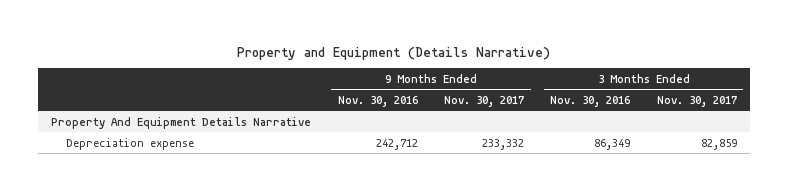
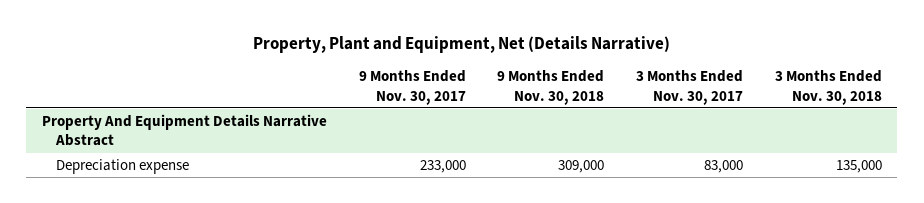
- Property and Equipment (Details Narrative)
+ Property, Plant and Equipment, Net (Details Narrative)
- | 9 Months Ended Nov. 30, 2016 | 9 Months Ended Nov. 30, 2017 | 3 Months Ended Nov. 30, 2016 | 3 Months Ended Nov. 30, 2017
+ | 9 Months Ended Nov. 30, 2017 | 9 Months Ended Nov. 30, 2018 | 3 Months Ended Nov. 30, 2017 | 3 Months Ended Nov. 30, 2018
- Property And Equipment Details Narrative
- Depreciation expense | 242,712 | 233,332 | 86,349 | 82,859
+ Property And Equipment Details Narrative Abstract
+ Depreciation expense | 233,000 | 309,000 | 83,000 | 135,000

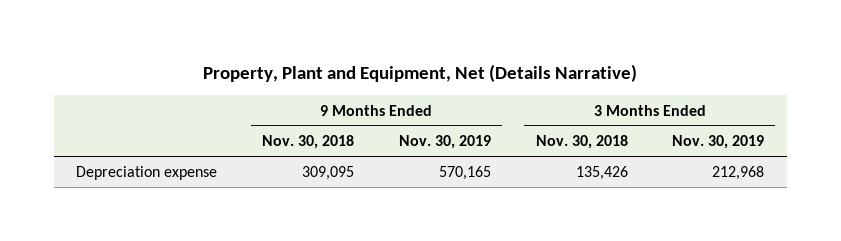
- | 9 Months Ended Nov. 30, 2017 | 9 Months Ended Nov. 30, 2018 | 3 Months Ended Nov. 30, 2017 | 3 Months Ended Nov. 30, 2018
+ | 9 Months Ended Nov. 30, 2018 | 9 Months Ended Nov. 30, 2019 | 3 Months Ended Nov. 30, 2018 | 3 Months Ended Nov. 30, 2019
- Property And Equipment Details Narrative Abstract
- Depreciation expense | 233,000 | 309,000 | 83,000 | 135,000
+ Depreciation expense | 309,095 | 570,165 | 135,426 | 212,968

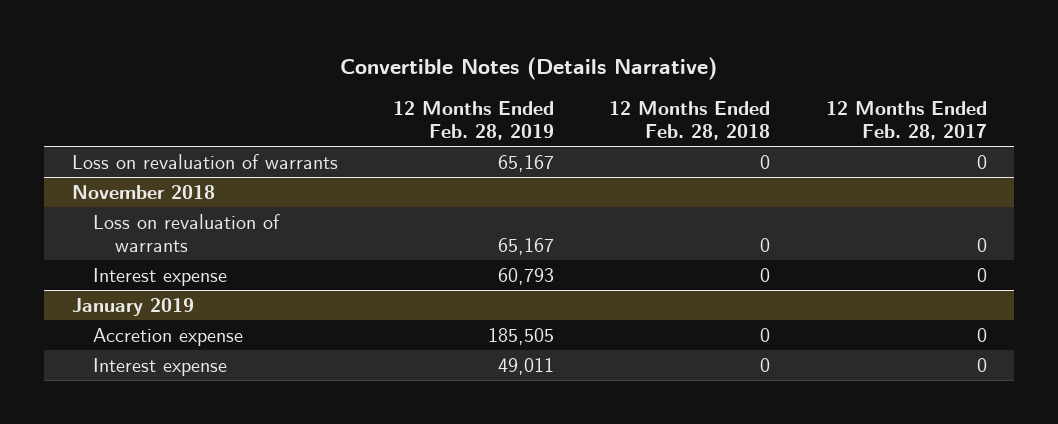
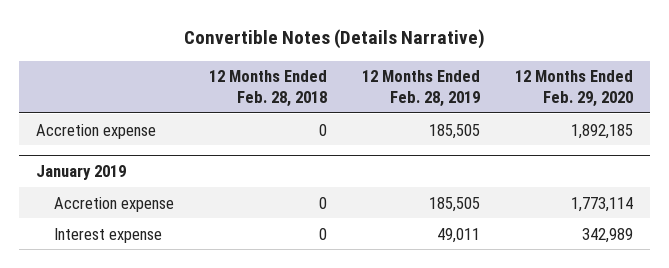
- | 12 Months Ended Feb. 28, 2019 | 12 Months Ended Feb. 28, 2018 | 12 Months Ended Feb. 28, 2017
+ | 12 Months Ended Feb. 28, 2018 | 12 Months Ended Feb. 28, 2019 | 12 Months Ended Feb. 29, 2020
- Loss on revaluation of warrants | 65,167 | 0 | 0
- November 2018
- Loss on revaluation of warrants | 65,167 | 0 | 0
- Interest expense | 60,793 | 0 | 0
+ Accretion expense | 0 | 185,505 | 1,892,185

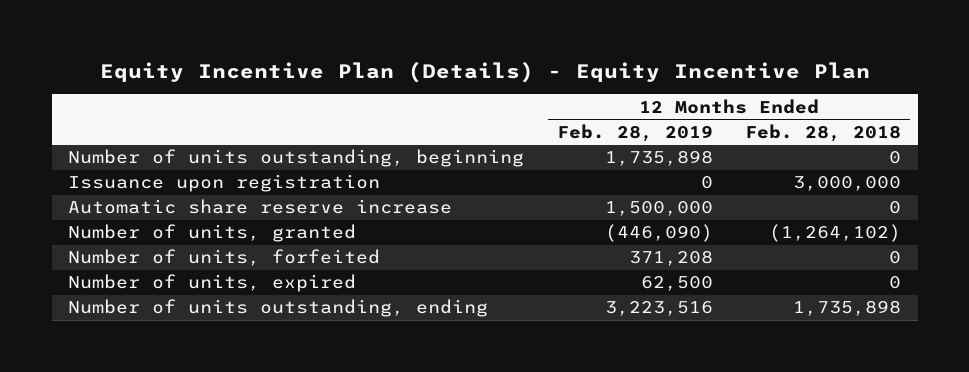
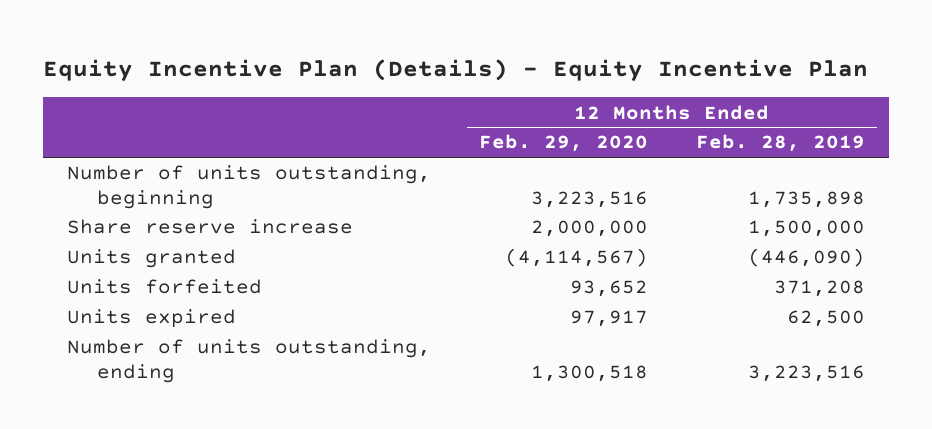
- | 12 Months Ended Feb. 28, 2019 | 12 Months Ended Feb. 28, 2018
+ | 12 Months Ended Feb. 29, 2020 | 12 Months Ended Feb. 28, 2019
- Issuance upon registration | 0 | 3,000,000
- Automatic share reserve increase | 1,500,000 | 0
- Number of units, granted | (446,090) | (1,264,102)
- Number of units, forfeited | 371,208 | 0
- Number of units, expired | 62,500 | 0
+ Share reserve increase | 2,000,000 | 1,500,000
+ Units granted | (4,114,567) | (446,090)
+ Units forfeited | 93,652 | 371,208
+ Units expired | 97,917 | 62,500

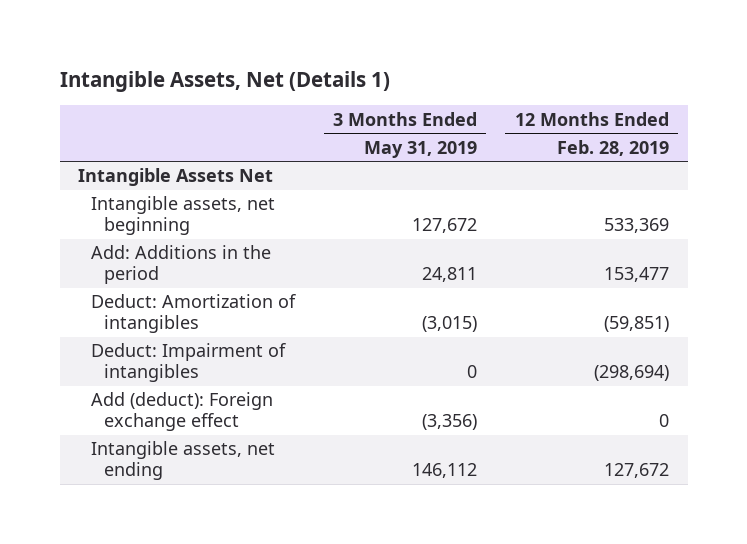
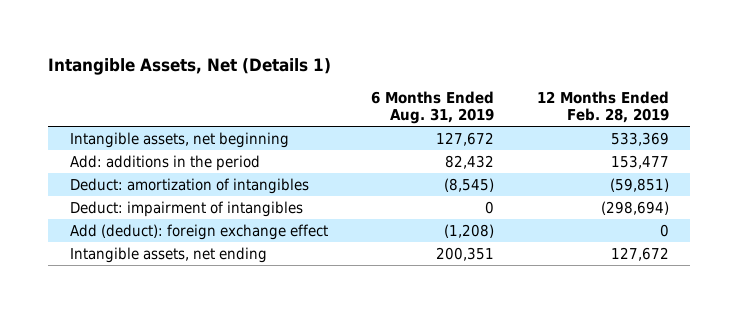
- | 3 Months Ended May 31, 2019 | 12 Months Ended Feb. 28, 2019
+ | 6 Months Ended Aug. 31, 2019 | 12 Months Ended Feb. 28, 2019
- Intangible Assets Net
- Add: Additions in the period | 24,811 | 153,477
- Deduct: Amortization of intangibles | (3,015) | (59,851)
- Deduct: Impairment of intangibles | 0 | (298,694)
- Add (deduct): Foreign exchange effect | (3,356) | 0
+ Add: additions in the period | 82,432 | 153,477
+ Deduct: amortization of intangibles | (8,545) | (59,851)
+ Deduct: impairment of intangibles | 0 | (298,694)
+ Add (deduct): foreign exchange effect | (1,208) | 0

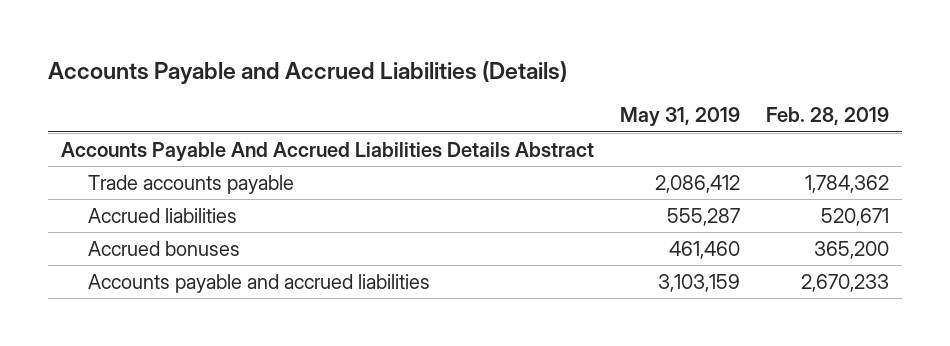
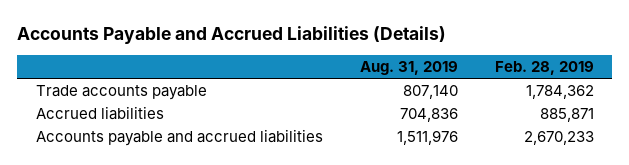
- | May 31, 2019 | Feb. 28, 2019
+ | Aug. 31, 2019 | Feb. 28, 2019
- Accounts Payable And Accrued Liabilities Details Abstract
- Accrued liabilities | 555,287 | 520,671
- Accrued bonuses | 461,460 | 365,200
+ Accrued liabilities | 704,836 | 885,871

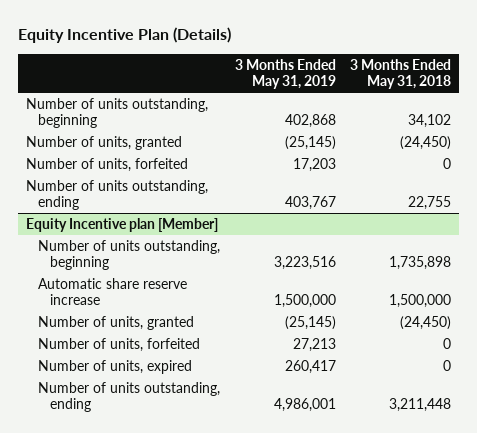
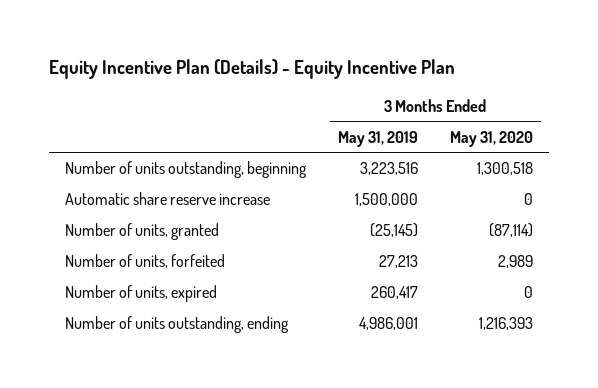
- Equity Incentive Plan (Details)
+ Equity Incentive Plan (Details) - Equity Incentive Plan
- | 3 Months Ended May 31, 2019 | 3 Months Ended May 31, 2018
+ | 3 Months Ended May 31, 2019 | 3 Months Ended May 31, 2020
- Number of units outstanding, beginning | 402,868 | 34,102
- Number of units, granted | (25,145) | (24,450)
- Number of units, forfeited | 17,203 | 0
- Number of units outstanding, ending | 403,767 | 22,755
- Equity Incentive plan [Member]

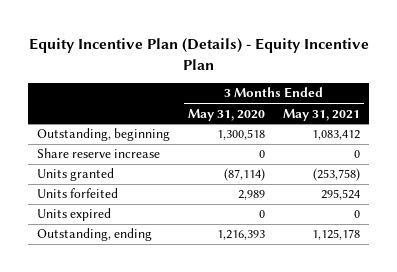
- | 3 Months Ended May 31, 2019 | 3 Months Ended May 31, 2020
+ | 3 Months Ended May 31, 2020 | 3 Months Ended May 31, 2021
- Number of units outstanding, beginning | 3,223,516 | 1,300,518
- Automatic share reserve increase | 1,500,000 | 0
- Number of units, granted | (25,145) | (87,114)
- Number of units, forfeited | 27,213 | 2,989
- Number of units, expired | 260,417 | 0
- Number of units outstanding, ending | 4,986,001 | 1,216,393
+ Outstanding, beginning | 1,300,518 | 1,083,412
+ Share reserve increase | 0 | 0
+ Units granted | (87,114) | (253,758)
+ Units forfeited | 2,989 | 295,524
+ Units expired | 0 | 0
+ Outstanding, ending | 1,216,393 | 1,125,178

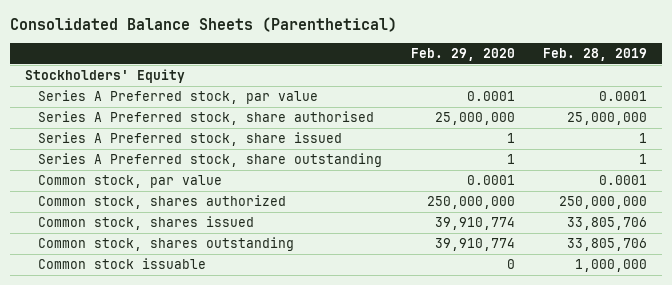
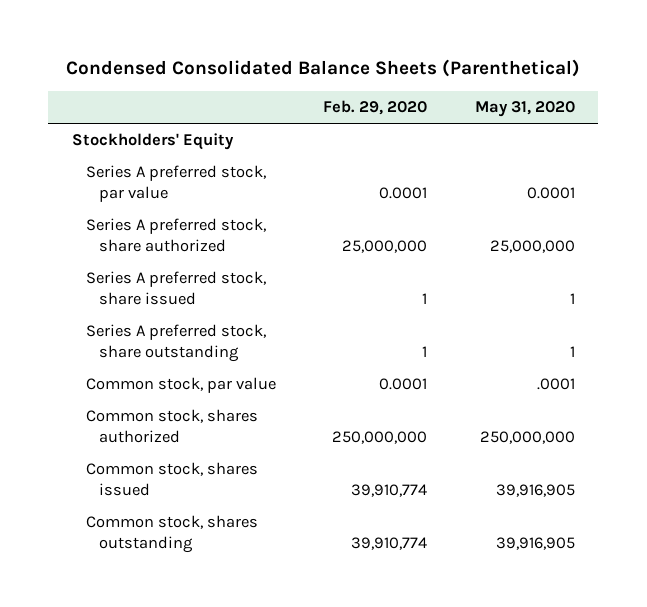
- Consolidated Balance Sheets (Parenthetical)
+ Condensed Consolidated Balance Sheets (Parenthetical)
- | Feb. 29, 2020 | Feb. 28, 2019
+ | Feb. 29, 2020 | May 31, 2020
- Series A Preferred stock, par value | 0.0001 | 0.0001
- Series A Preferred stock, share authorised | 25,000,000 | 25,000,000
- Series A Preferred stock, share issued | 1 | 1
- Series A Preferred stock, share outstanding | 1 | 1
+ Series A preferred stock, par value | 0.0001 | 0.0001
+ Series A preferred stock, share authorized | 25,000,000 | 25,000,000
+ Series A preferred stock, share issued | 1 | 1
+ Series A preferred stock, share outstanding | 1 | 1
- Common stock issuable | 0 | 1,000,000

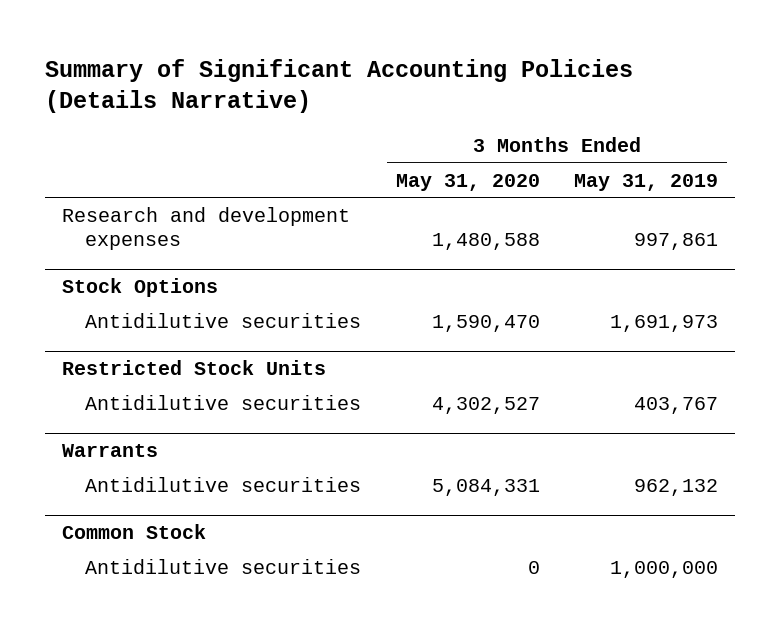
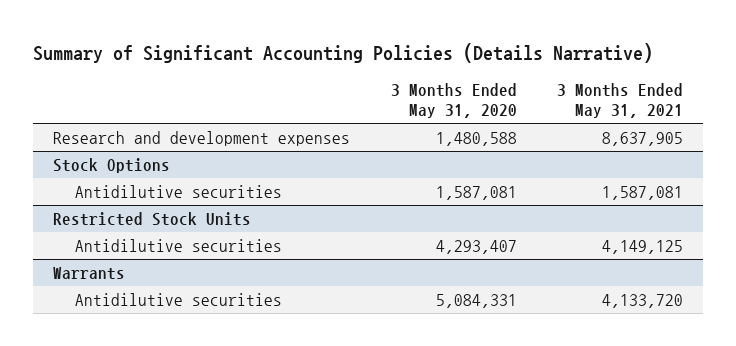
- | 3 Months Ended May 31, 2020 | 3 Months Ended May 31, 2019
+ | 3 Months Ended May 31, 2020 | 3 Months Ended May 31, 2021
@ Stock Options
- Antidilutive securities | 1,590,470 | 1,691,973
+ Antidilutive securities | 1,587,081 | 1,587,081
@ Restricted Stock Units
- Antidilutive securities | 4,302,527 | 403,767
+ Antidilutive securities | 4,293,407 | 4,149,125
- Common Stock
- Antidilutive securities | 0 | 1,000,000

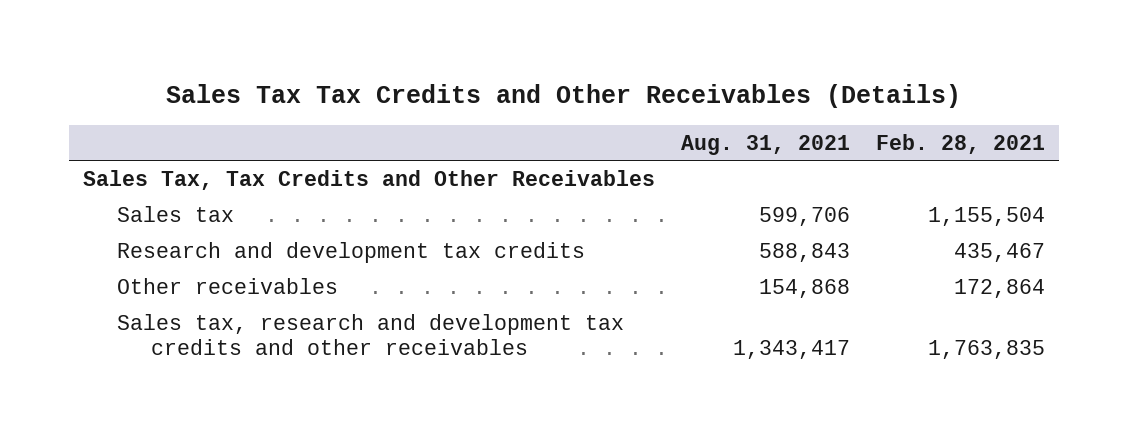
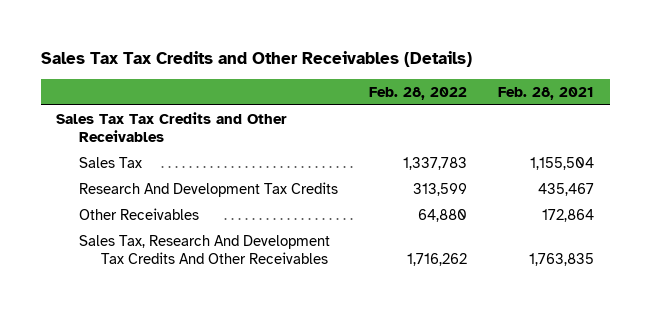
- | Aug. 31, 2021 | Feb. 28, 2021
+ | Feb. 28, 2022 | Feb. 28, 2021
- Sales Tax, Tax Credits and Other Receivables
- Sales tax | 599,706 | 1,155,504
- Research and development tax credits | 588,843 | 435,467
- Other receivables | 154,868 | 172,864
- Sales tax, research and development tax credits and other receivables | 1,343,417 | 1,763,835
+ Sales Tax Tax Credits and Other Receivables
+ Sales Tax | 1,337,783 | 1,155,504
+ Research And Development Tax Credits | 313,599 | 435,467
+ Other Receivables | 64,880 | 172,864
+ Sales Tax, Research And Development Tax Credits And Other Receivables | 1,716,262 | 1,763,835

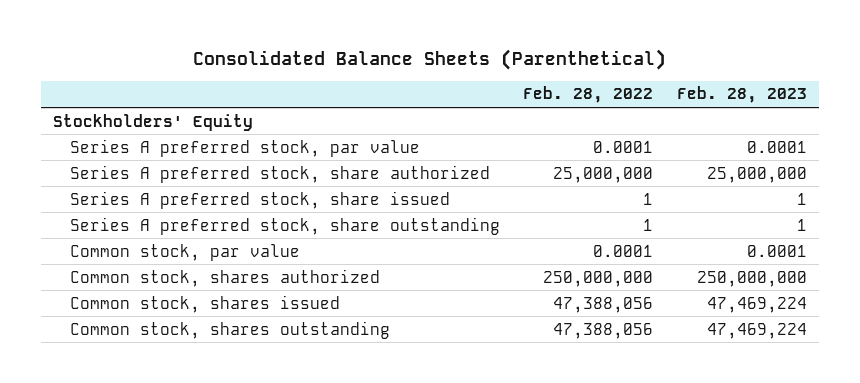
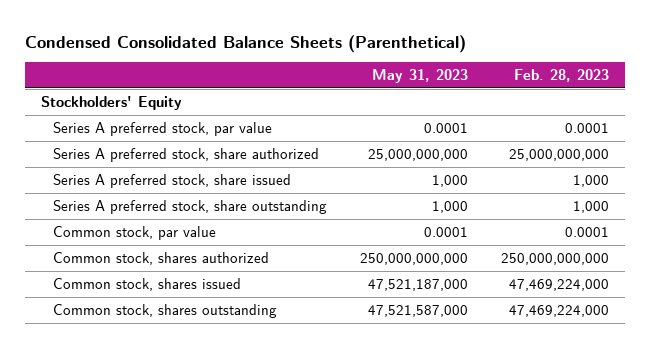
- Consolidated Balance Sheets (Parenthetical)
+ Condensed Consolidated Balance Sheets (Parenthetical)
- | Feb. 28, 2022 | Feb. 28, 2023
+ | May 31, 2023 | Feb. 28, 2023
- Series A preferred stock, share authorized | 25,000,000 | 25,000,000
- Series A preferred stock, share issued | 1 | 1
- Series A preferred stock, share outstanding | 1 | 1
+ Series A preferred stock, share authorized | 25,000,000,000 | 25,000,000,000
+ Series A preferred stock, share issued | 1,000 | 1,000
+ Series A preferred stock, share outstanding | 1,000 | 1,000
- Common stock, shares authorized | 250,000,000 | 250,000,000
- Common stock, shares issued | 47,388,056 | 47,469,224
- Common stock, shares outstanding | 47,388,056 | 47,469,224
+ Common stock, shares authorized | 250,000,000,000 | 250,000,000,000
+ Common stock, shares issued | 47,521,187,000 | 47,469,224,000
+ Common stock, shares outstanding | 47,521,587,000 | 47,469,224,000

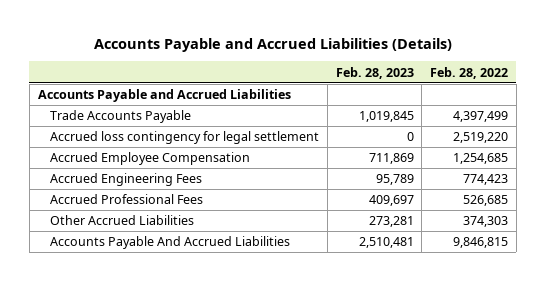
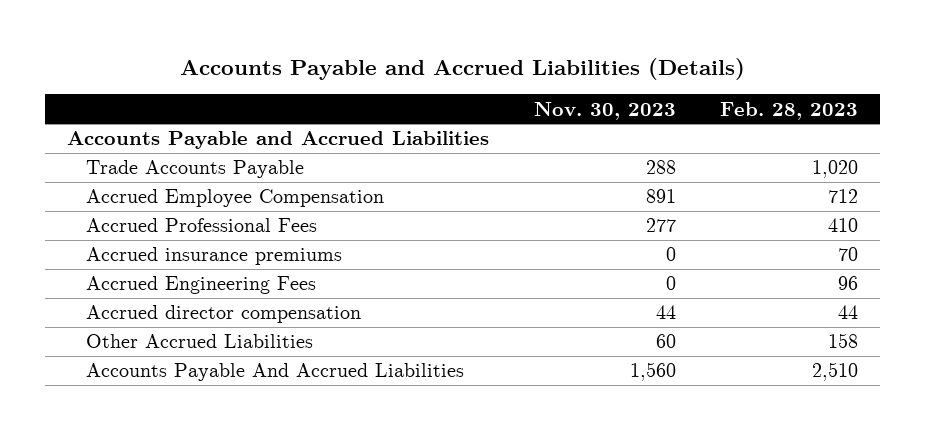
- | Feb. 28, 2023 | Feb. 28, 2022
+ | Nov. 30, 2023 | Feb. 28, 2023
- Trade Accounts Payable | 1,019,845 | 4,397,499
- Accrued loss contingency for legal settlement | 0 | 2,519,220
- Accrued Employee Compensation | 711,869 | 1,254,685
- Accrued Engineering Fees | 95,789 | 774,423
- Accrued Professional Fees | 409,697 | 526,685
- Other Accrued Liabilities | 273,281 | 374,303
- Accounts Payable And Accrued Liabilities | 2,510,481 | 9,846,815
+ Trade Accounts Payable | 288 | 1,020
+ Accrued Employee Compensation | 891 | 712
+ Accrued Professional Fees | 277 | 410
+ Accrued insurance premiums | 0 | 70
+ Accrued Engineering Fees | 0 | 96
+ Accrued director compensation | 44 | 44
+ Other Accrued Liabilities | 60 | 158
+ Accounts Payable And Accrued Liabilities | 1,560 | 2,510

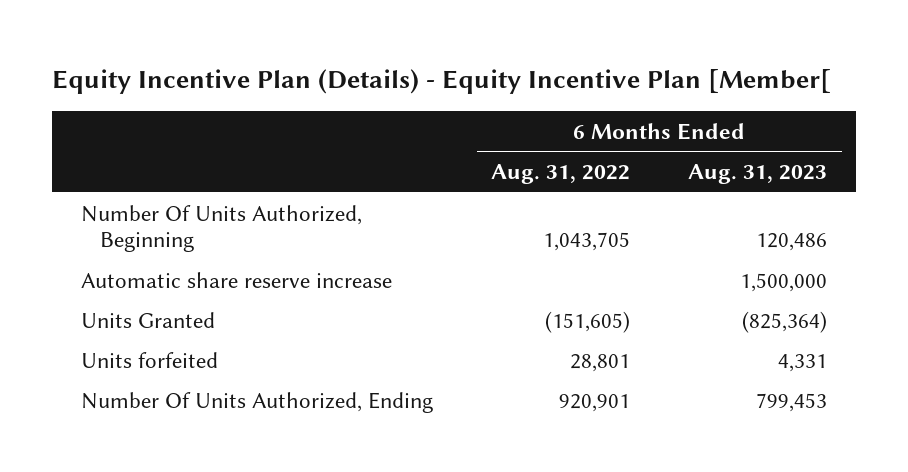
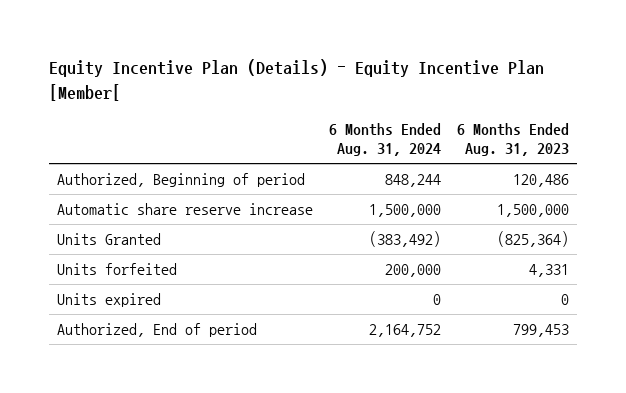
- | 6 Months Ended Aug. 31, 2022 | 6 Months Ended Aug. 31, 2023
+ | 6 Months Ended Aug. 31, 2024 | 6 Months Ended Aug. 31, 2023
- Number Of Units Authorized, Beginning | 1,043,705 | 120,486
+ Authorized, Beginning of period | 848,244 | 120,486
- Number Of Units Authorized, Ending | 920,901 | 799,453
+ Units expired | 0 | 0
+ Authorized, End of period | 2,164,752 | 799,453

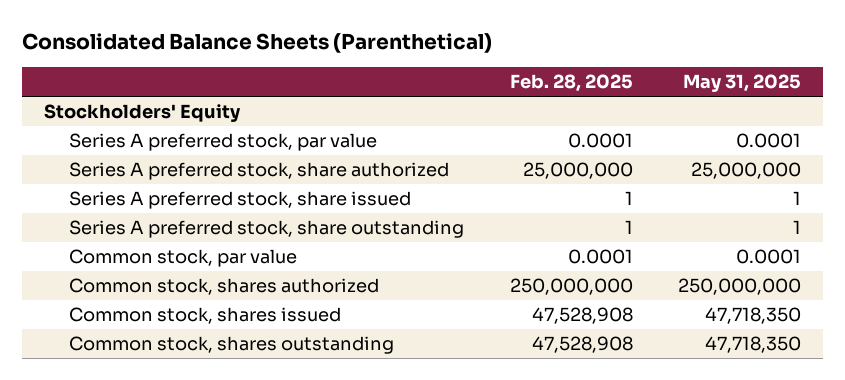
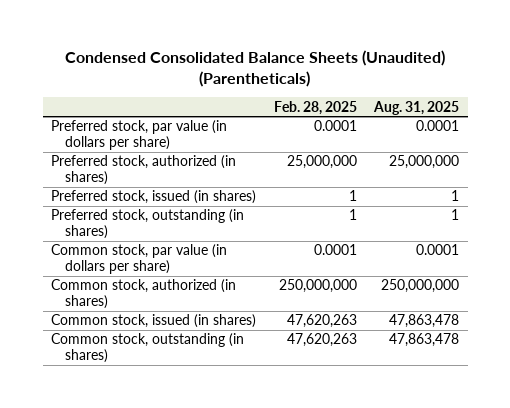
- Consolidated Balance Sheets (Parenthetical)
+ Condensed Consolidated Balance Sheets (Unaudited) (Parentheticals)
- | Feb. 28, 2025 | May 31, 2025
+ | Feb. 28, 2025 | Aug. 31, 2025
- Stockholders' Equity
- Series A preferred stock, par value | 0.0001 | 0.0001
- Series A preferred stock, share authorized | 25,000,000 | 25,000,000
- Series A preferred stock, share issued | 1 | 1
- Series A preferred stock, share outstanding | 1 | 1
- Common stock, par value | 0.0001 | 0.0001
- Common stock, shares authorized | 250,000,000 | 250,000,000
- Common stock, shares issued | 47,528,908 | 47,718,350
- Common stock, shares outstanding | 47,528,908 | 47,718,350
+ Preferred stock, par value (in dollars per share) | 0.0001 | 0.0001
+ Preferred stock, authorized (in shares) | 25,000,000 | 25,000,000
+ Preferred stock, issued (in shares) | 1 | 1
+ Preferred stock, outstanding (in shares) | 1 | 1
+ Common stock, par value (in dollars per share) | 0.0001 | 0.0001
+ Common stock, authorized (in shares) | 250,000,000 | 250,000,000
+ Common stock, issued (in shares) | 47,620,263 | 47,863,478
+ Common stock, outstanding (in shares) | 47,620,263 | 47,863,478

